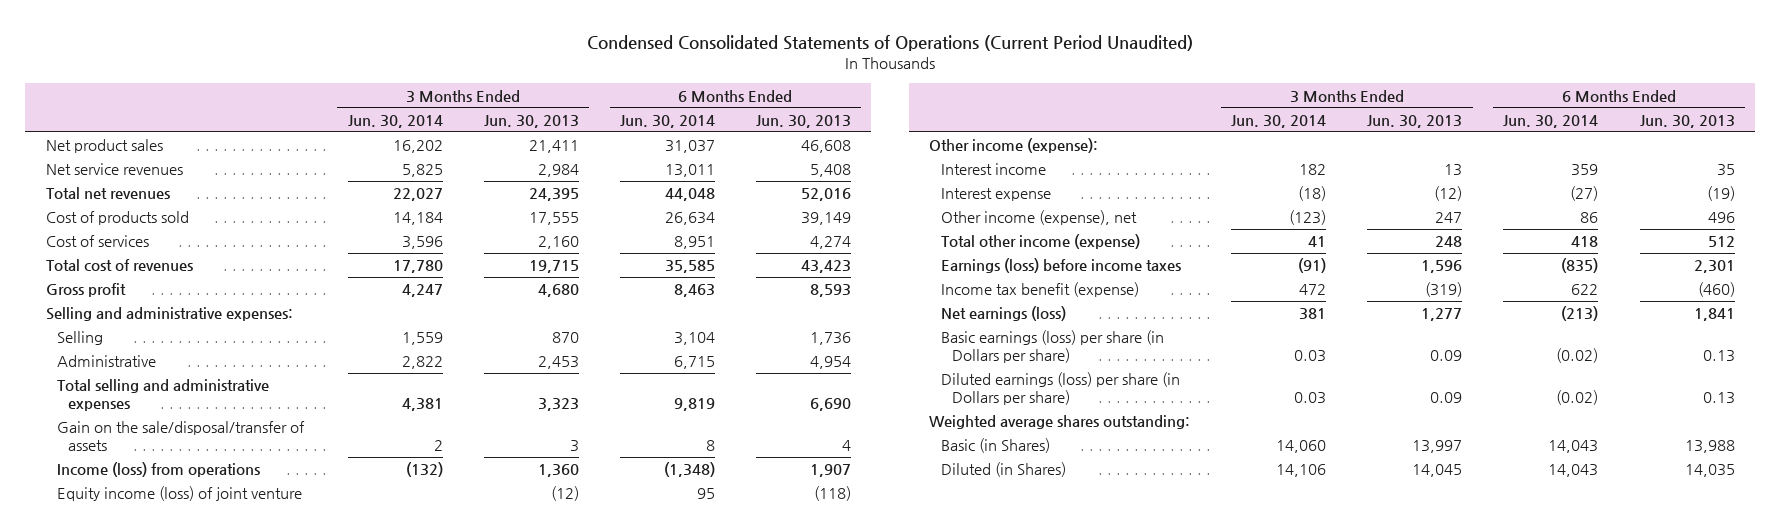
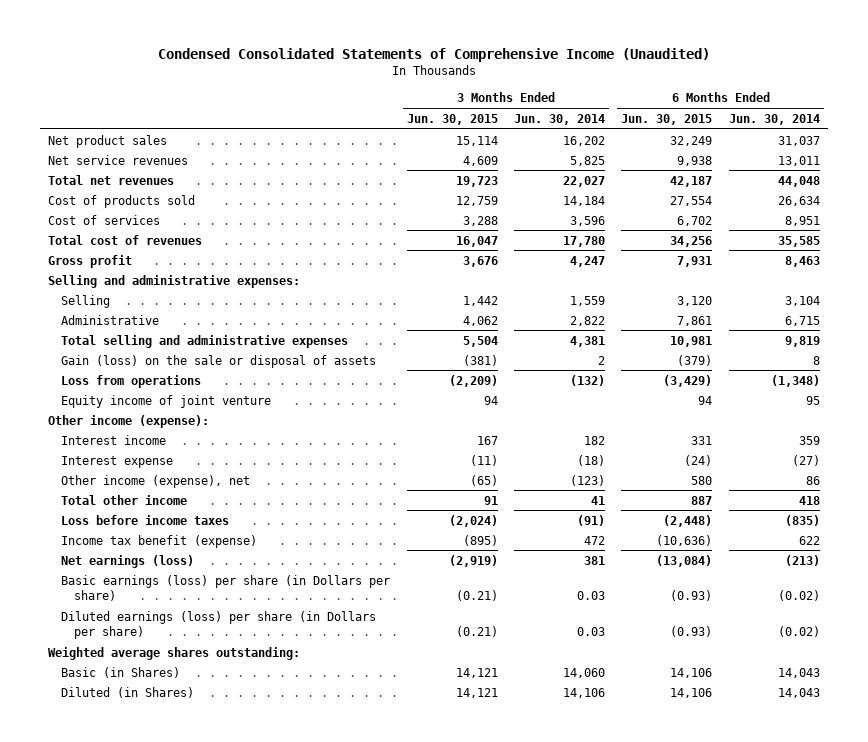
- Condensed Consolidated Statements of Operations (Current Period Unaudited)
+ Condensed Consolidated Statements of Comprehensive Income (Unaudited)
- | 3 Months Ended Jun. 30, 2014 | 3 Months Ended Jun. 30, 2013 | 6 Months Ended Jun. 30, 2014 | 6 Months Ended Jun. 30, 2013
+ | 3 Months Ended Jun. 30, 2015 | 3 Months Ended Jun. 30, 2014 | 6 Months Ended Jun. 30, 2015 | 6 Months Ended Jun. 30, 2014
- Gain on the sale/disposal/transfer of assets | 2 | 3 | 8 | 4
- Income (loss) from operations | (132) | 1,360 | (1,348) | 1,907
- Equity income (loss) of joint venture | | (12) | 95 | (118)
+ Gain (loss) on the sale or disposal of assets | (381) | 2 | (379) | 8
+ Loss from operations | (2,209) | (132) | (3,429) | (1,348)
+ Equity income of joint venture | 94 | | 94 | 95
- Total other income (expense) | 41 | 248 | 418 | 512
- Earnings (loss) before income taxes | (91) | 1,596 | (835) | 2,301
+ Total other income | 91 | 41 | 887 | 418
+ Loss before income taxes | (2,024) | (91) | (2,448) | (835)

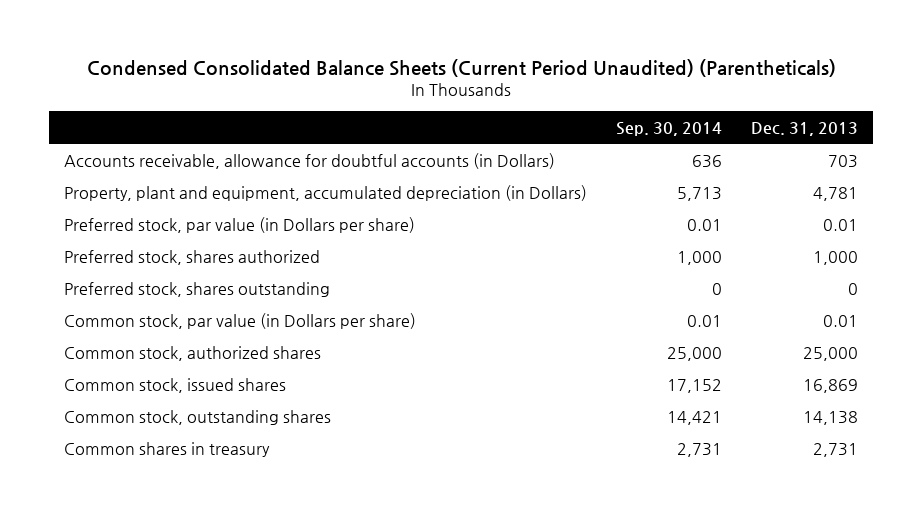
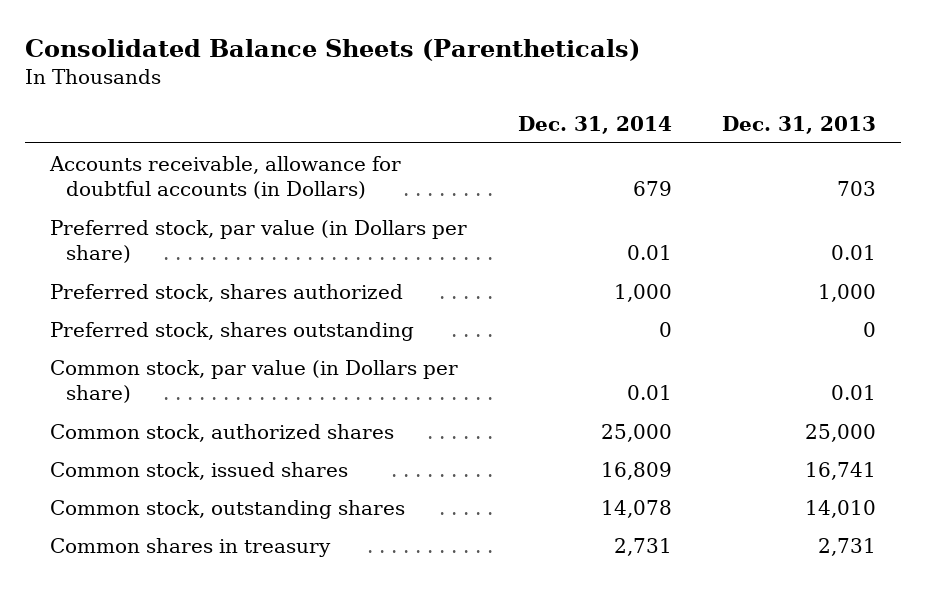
- Condensed Consolidated Balance Sheets (Current Period Unaudited) (Parentheticals)
+ Consolidated Balance Sheets (Parentheticals)
- | Sep. 30, 2014 | Dec. 31, 2013
+ | Dec. 31, 2014 | Dec. 31, 2013
- Property, plant and equipment, accumulated depreciation (in Dollars) | 5,713 | 4,781
- Common stock, issued shares | 17,152 | 16,869
- Common stock, outstanding shares | 14,421 | 14,138
+ Common stock, issued shares | 16,809 | 16,741
+ Common stock, outstanding shares | 14,078 | 14,010

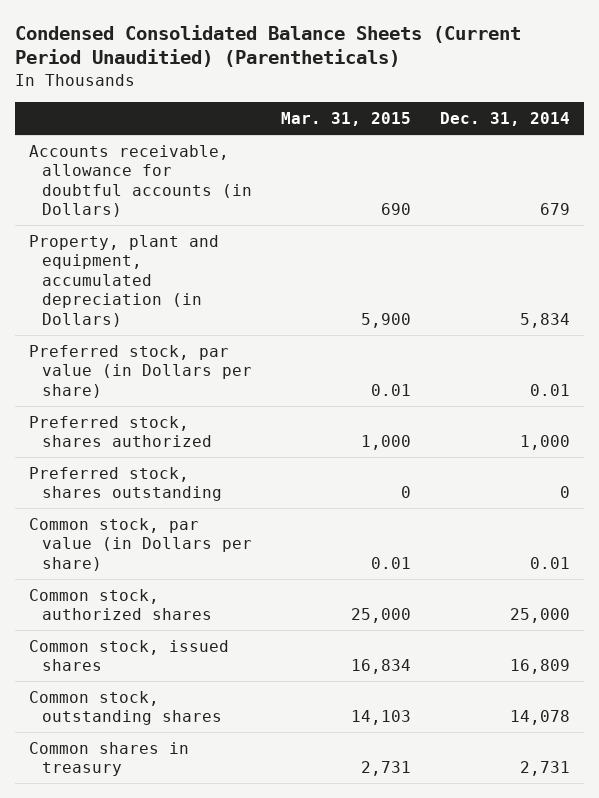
- Consolidated Balance Sheets (Parentheticals)
+ Condensed Consolidated Balance Sheets (Current Period Unauditied) (Parentheticals)
- | Dec. 31, 2014 | Dec. 31, 2013
+ | Mar. 31, 2015 | Dec. 31, 2014
+ Property, plant and equipment, accumulated depreciation (in Dollars) | 5,900 | 5,834

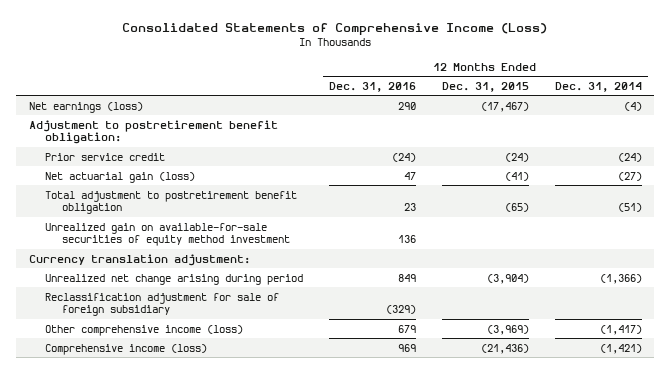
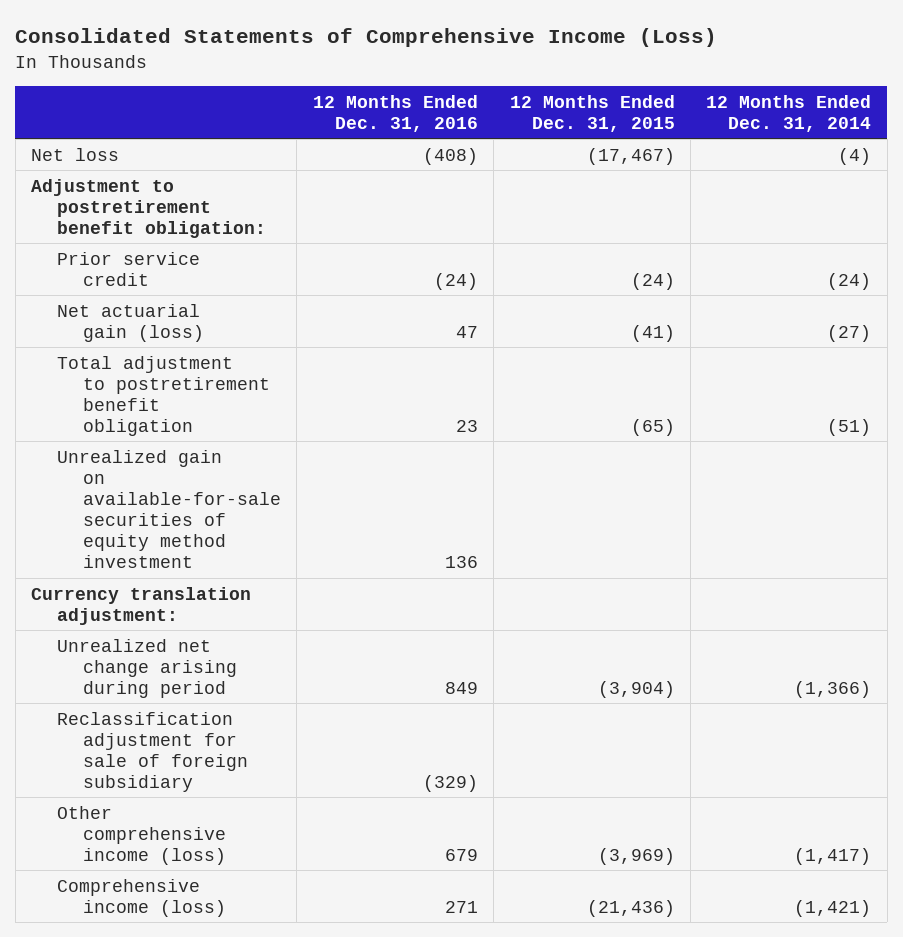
- Net earnings (loss) | 290 | (17,467) | (4)
+ Net loss | (408) | (17,467) | (4)
- Comprehensive income (loss) | 969 | (21,436) | (1,421)
+ Comprehensive income (loss) | 271 | (21,436) | (1,421)

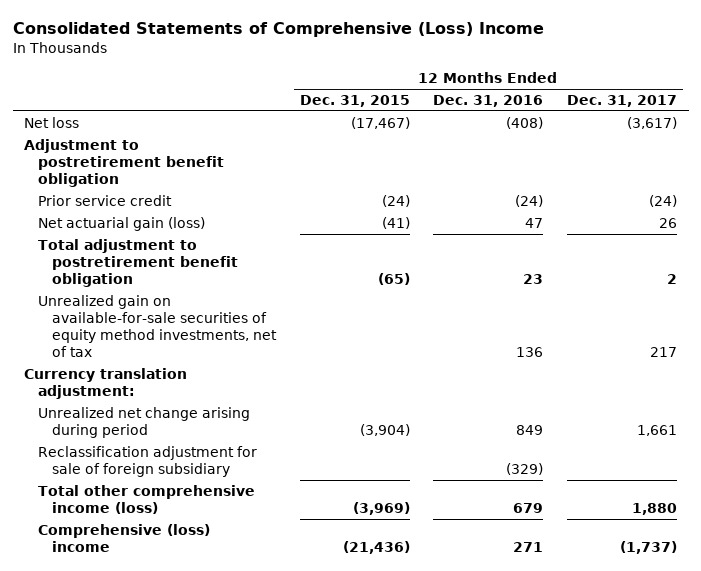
- Consolidated Statements of Comprehensive Income (Loss)
+ Consolidated Statements of Comprehensive (Loss) Income
- | 12 Months Ended Dec. 31, 2016 | 12 Months Ended Dec. 31, 2015 | 12 Months Ended Dec. 31, 2014
+ | 12 Months Ended Dec. 31, 2015 | 12 Months Ended Dec. 31, 2016 | 12 Months Ended Dec. 31, 2017
- Adjustment to postretirement benefit obligation:
+ Adjustment to postretirement benefit obligation
- Unrealized gain on available-for-sale securities of equity method investment | 136 | |
+ Unrealized gain on available-for-sale securities of equity method investments, net of tax | | 136 | 217
- Other comprehensive income (loss) | 679 | (3,969) | (1,417)
- Comprehensive income (loss) | 271 | (21,436) | (1,421)
+ Total other comprehensive income (loss) | (3,969) | 679 | 1,880
+ Comprehensive (loss) income | (21,436) | 271 | (1,737)

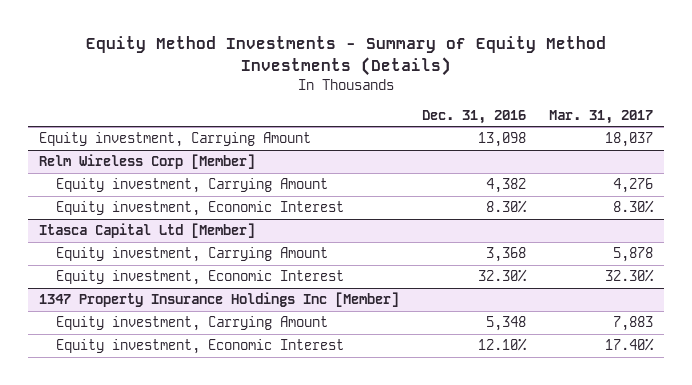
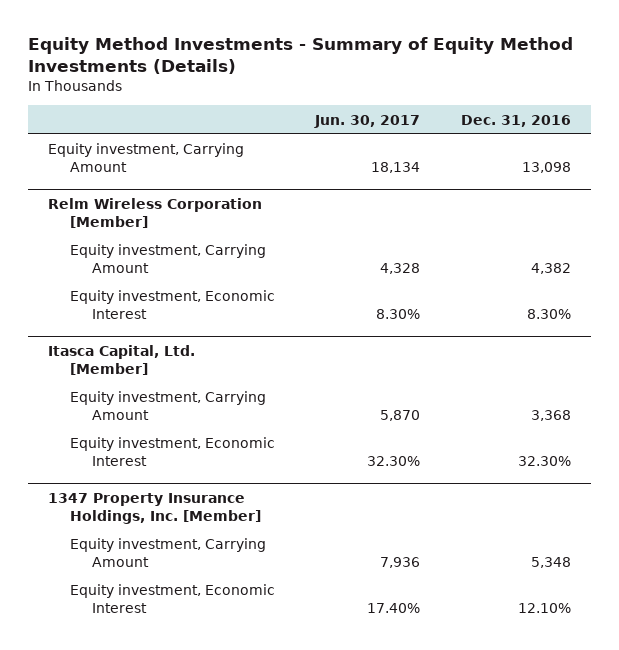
- | Dec. 31, 2016 | Mar. 31, 2017
+ | Jun. 30, 2017 | Dec. 31, 2016
- Relm Wireless Corp [Member]
+ Relm Wireless Corporation [Member]
- Itasca Capital Ltd [Member]
+ Itasca Capital, Ltd. [Member]
- 1347 Property Insurance Holdings Inc [Member]
+ 1347 Property Insurance Holdings, Inc. [Member]

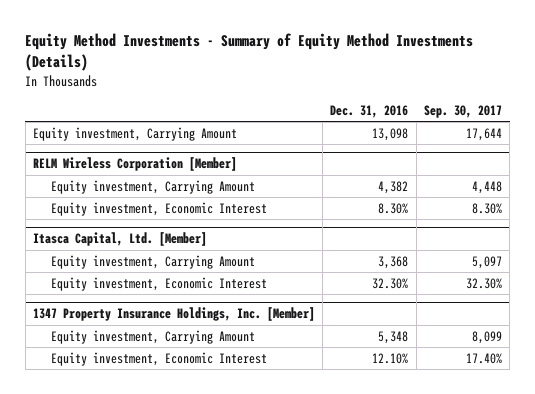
- | Jun. 30, 2017 | Dec. 31, 2016
+ | Dec. 31, 2016 | Sep. 30, 2017
- Relm Wireless Corporation [Member]
+ RELM Wireless Corporation [Member]

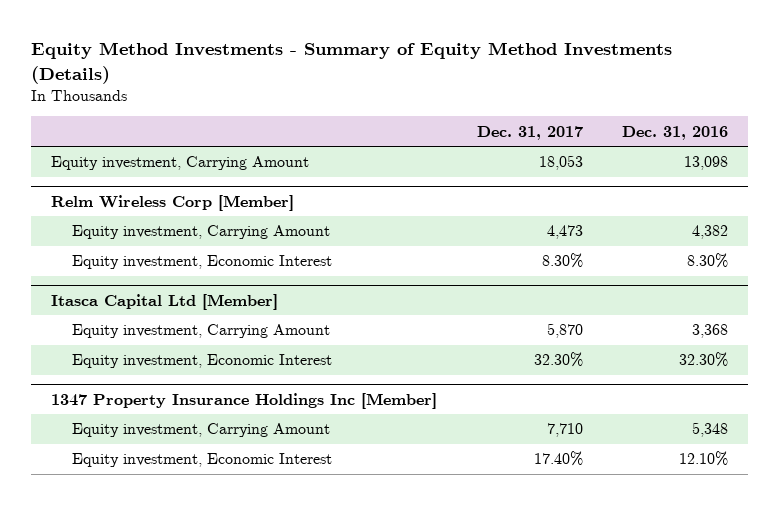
- | Dec. 31, 2016 | Sep. 30, 2017
+ | Dec. 31, 2017 | Dec. 31, 2016
- RELM Wireless Corporation [Member]
+ Relm Wireless Corp [Member]
- Itasca Capital, Ltd. [Member]
+ Itasca Capital Ltd [Member]
- 1347 Property Insurance Holdings, Inc. [Member]
+ 1347 Property Insurance Holdings Inc [Member]

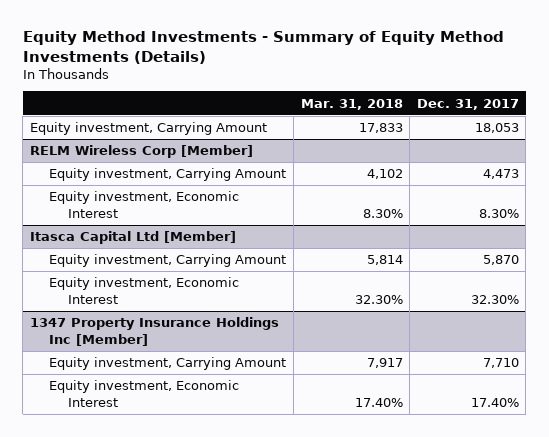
- | Dec. 31, 2017 | Dec. 31, 2016
+ | Mar. 31, 2018 | Dec. 31, 2017
- Relm Wireless Corp [Member]
+ RELM Wireless Corp [Member]

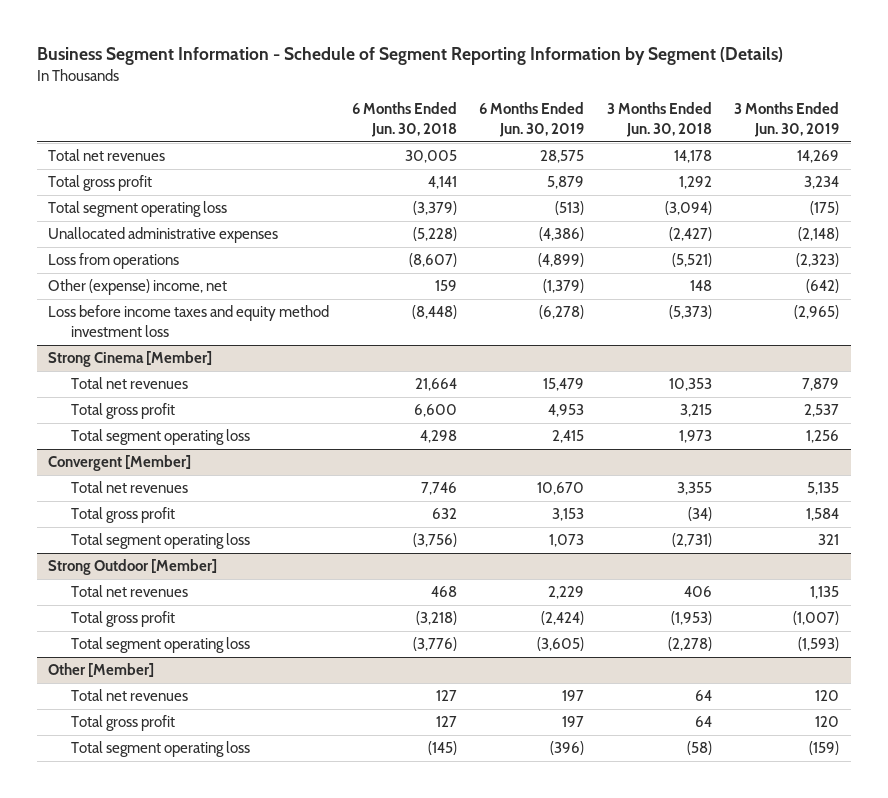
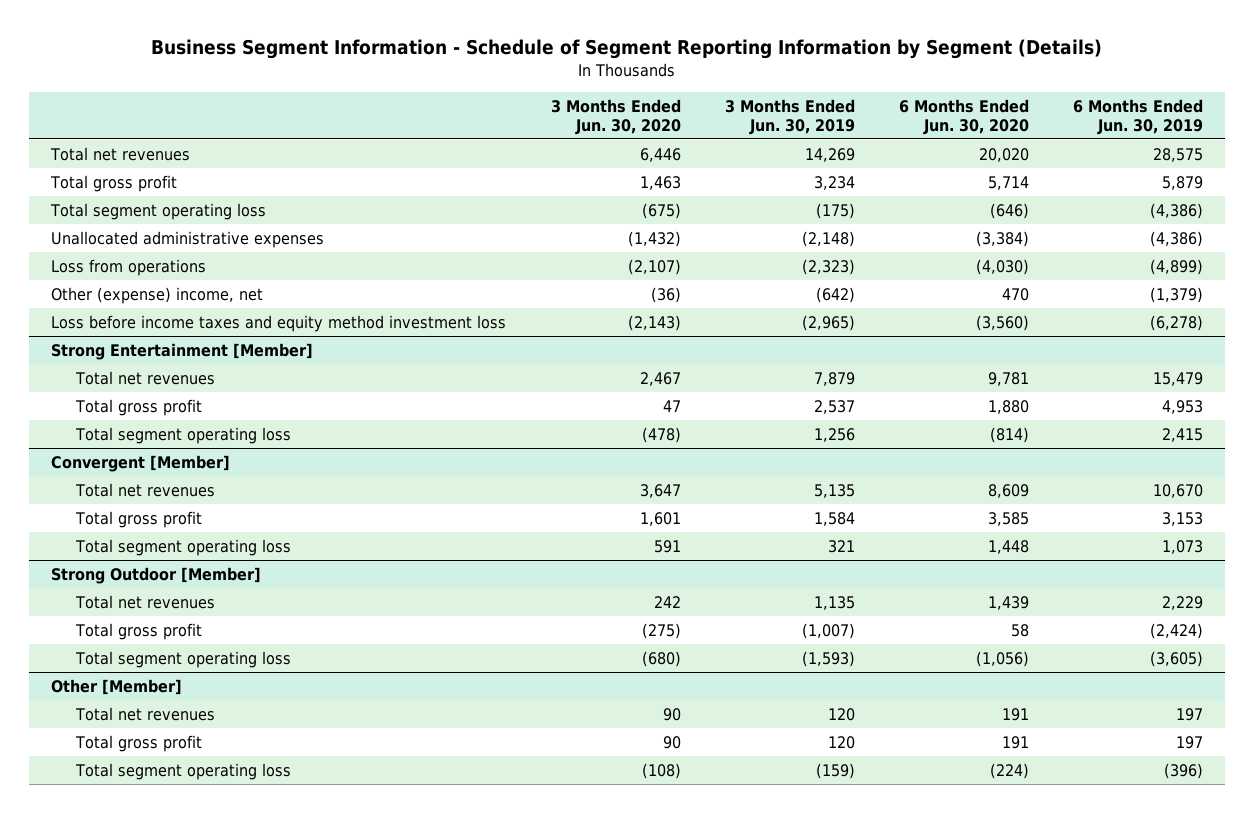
- | 6 Months Ended Jun. 30, 2018 | 6 Months Ended Jun. 30, 2019 | 3 Months Ended Jun. 30, 2018 | 3 Months Ended Jun. 30, 2019
+ | 3 Months Ended Jun. 30, 2020 | 3 Months Ended Jun. 30, 2019 | 6 Months Ended Jun. 30, 2020 | 6 Months Ended Jun. 30, 2019
- Total segment operating loss | (3,379) | (513) | (3,094) | (175)
+ Total segment operating loss | (675) | (175) | (646) | (4,386)
- Strong Cinema [Member]
+ Strong Entertainment [Member]

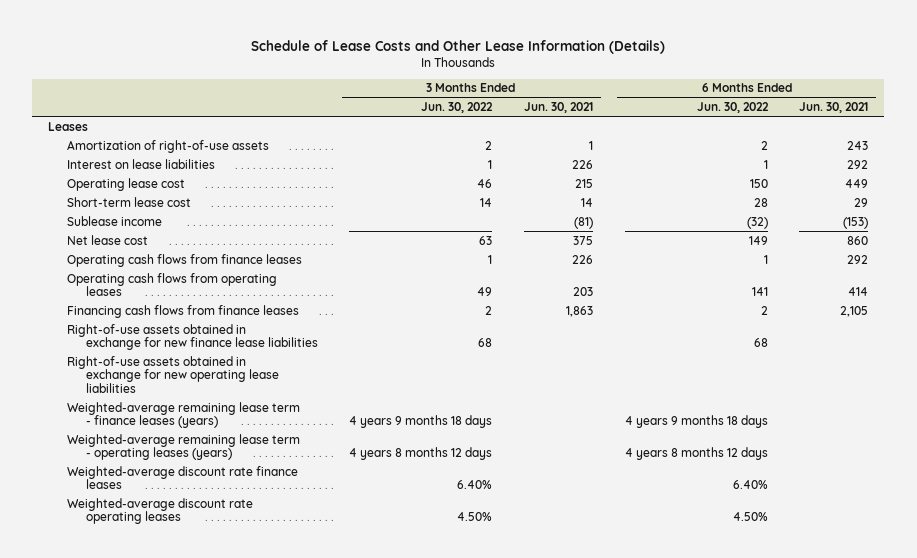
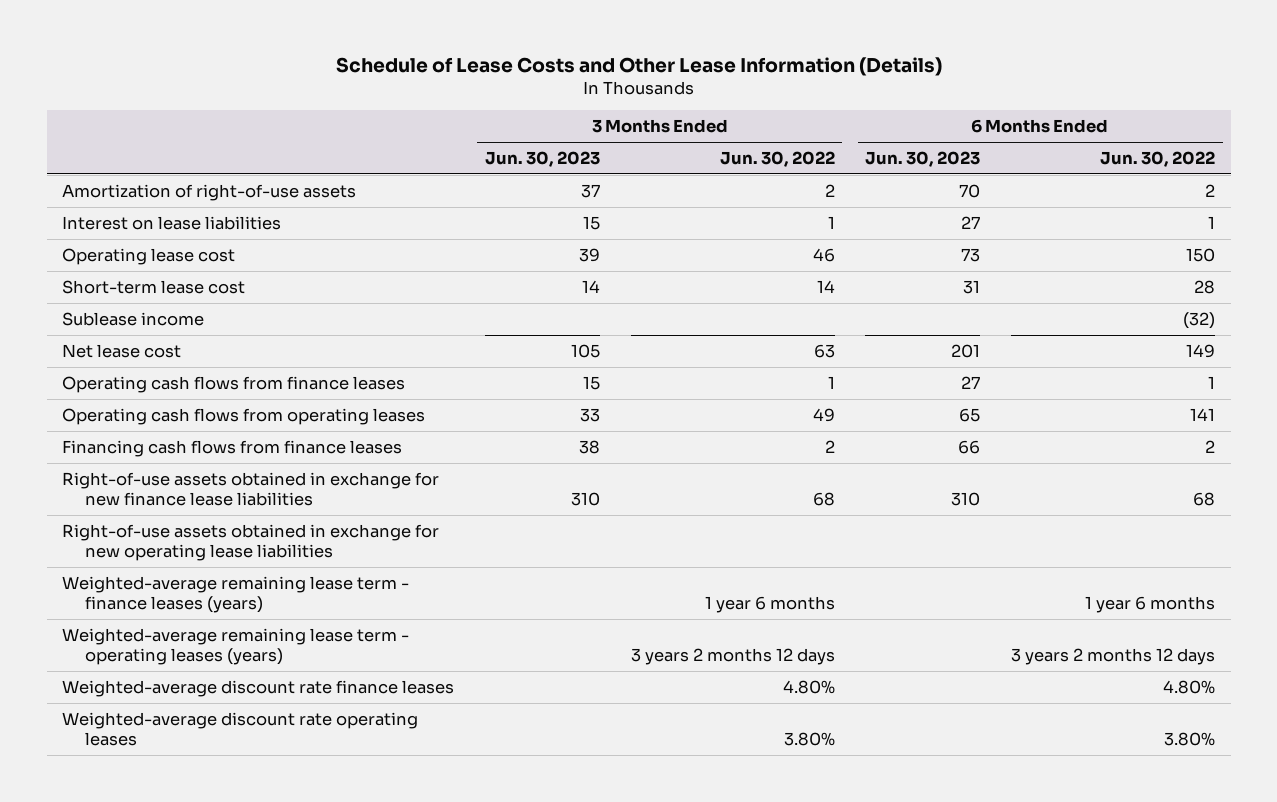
- | 3 Months Ended Jun. 30, 2022 | 3 Months Ended Jun. 30, 2021 | 6 Months Ended Jun. 30, 2022 | 6 Months Ended Jun. 30, 2021
+ | 3 Months Ended Jun. 30, 2023 | 3 Months Ended Jun. 30, 2022 | 6 Months Ended Jun. 30, 2023 | 6 Months Ended Jun. 30, 2022
- Leases
- Weighted-average remaining lease term - finance leases (years) | 4 years 9 months 18 days | | 4 years 9 months 18 days |
- Weighted-average remaining lease term - operating leases (years) | 4 years 8 months 12 days | | 4 years 8 months 12 days |
- Weighted-average discount rate finance leases | 6.40% | | 6.40% |
- Weighted-average discount rate operating leases | 4.50% | | 4.50% |
+ Weighted-average remaining lease term - finance leases (years) | | 1 year 6 months | | 1 year 6 months
+ Weighted-average remaining lease term - operating leases (years) | | 3 years 2 months 12 days | | 3 years 2 months 12 days
+ Weighted-average discount rate finance leases | | 4.80% | | 4.80%
+ Weighted-average discount rate operating leases | | 3.80% | | 3.80%

